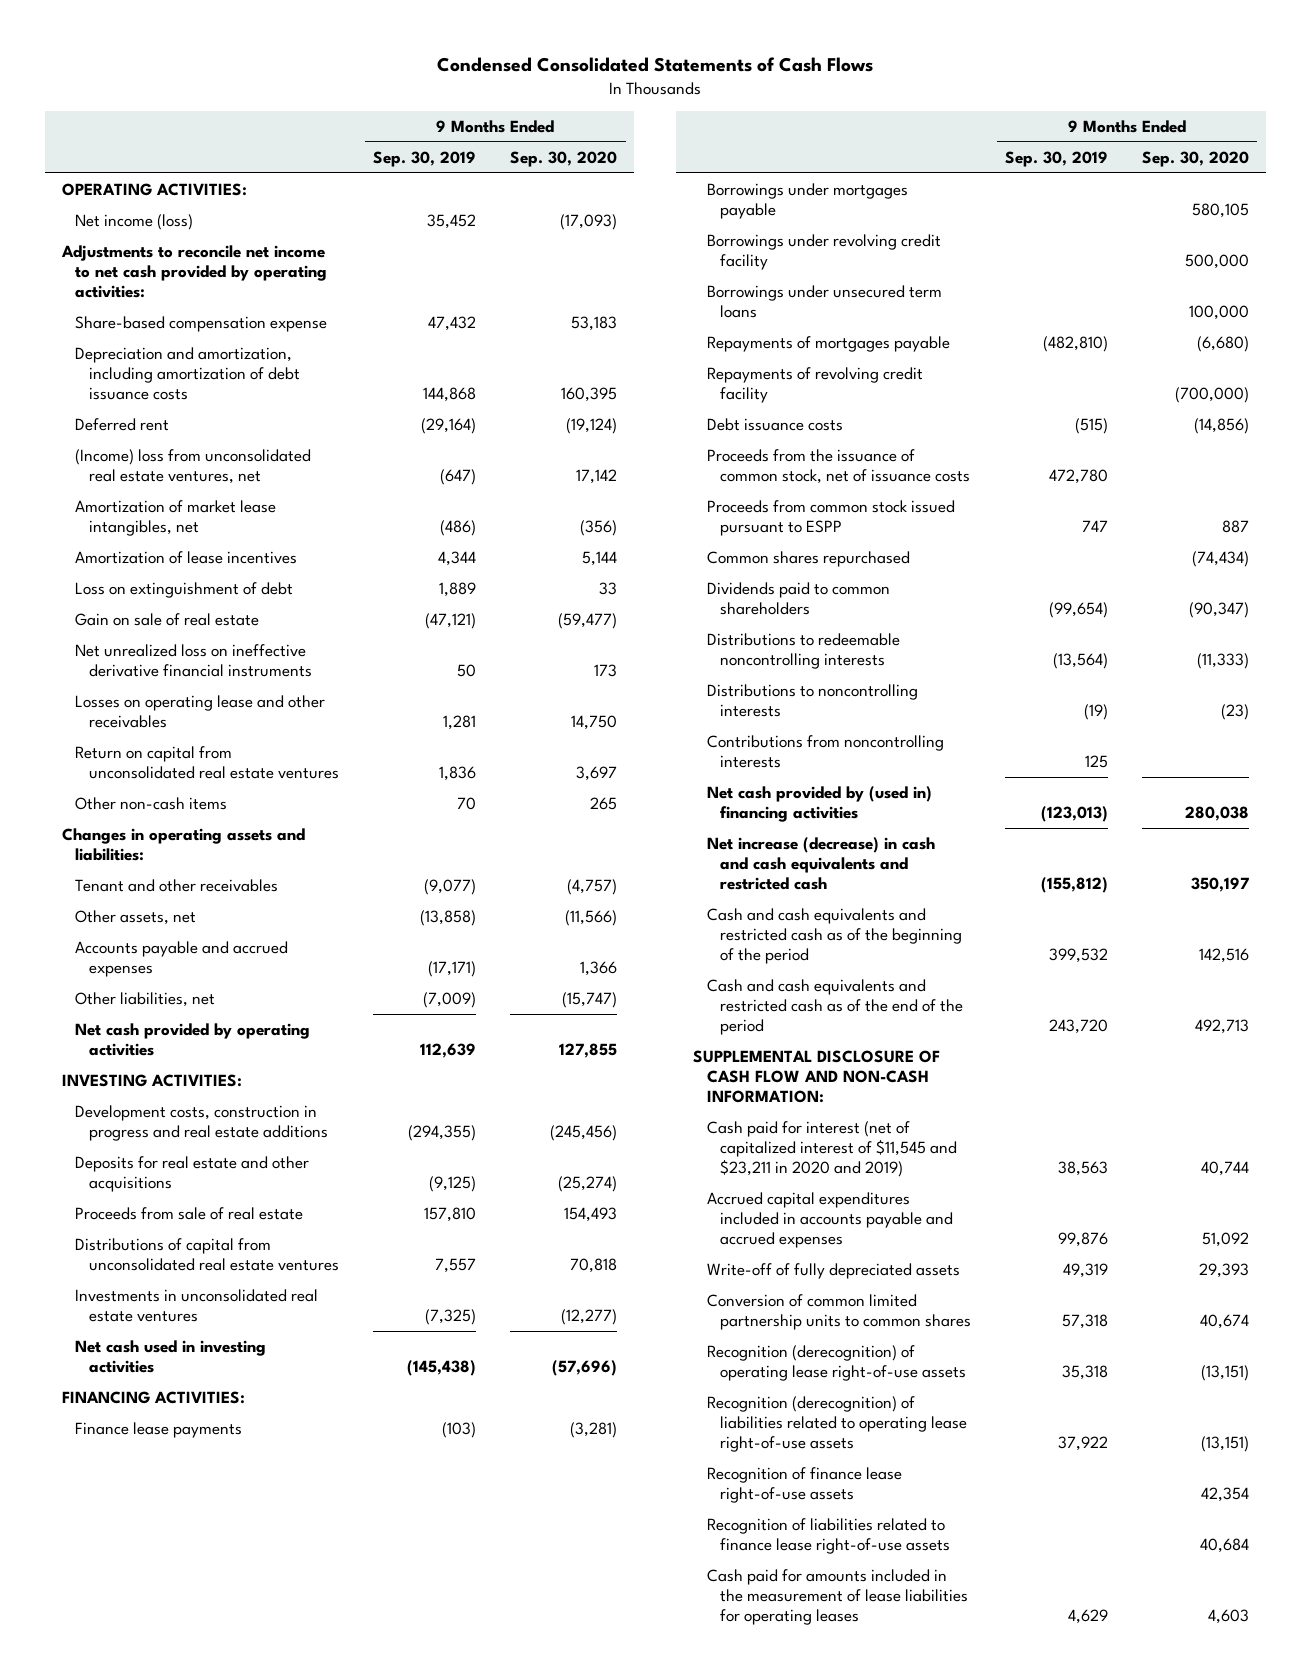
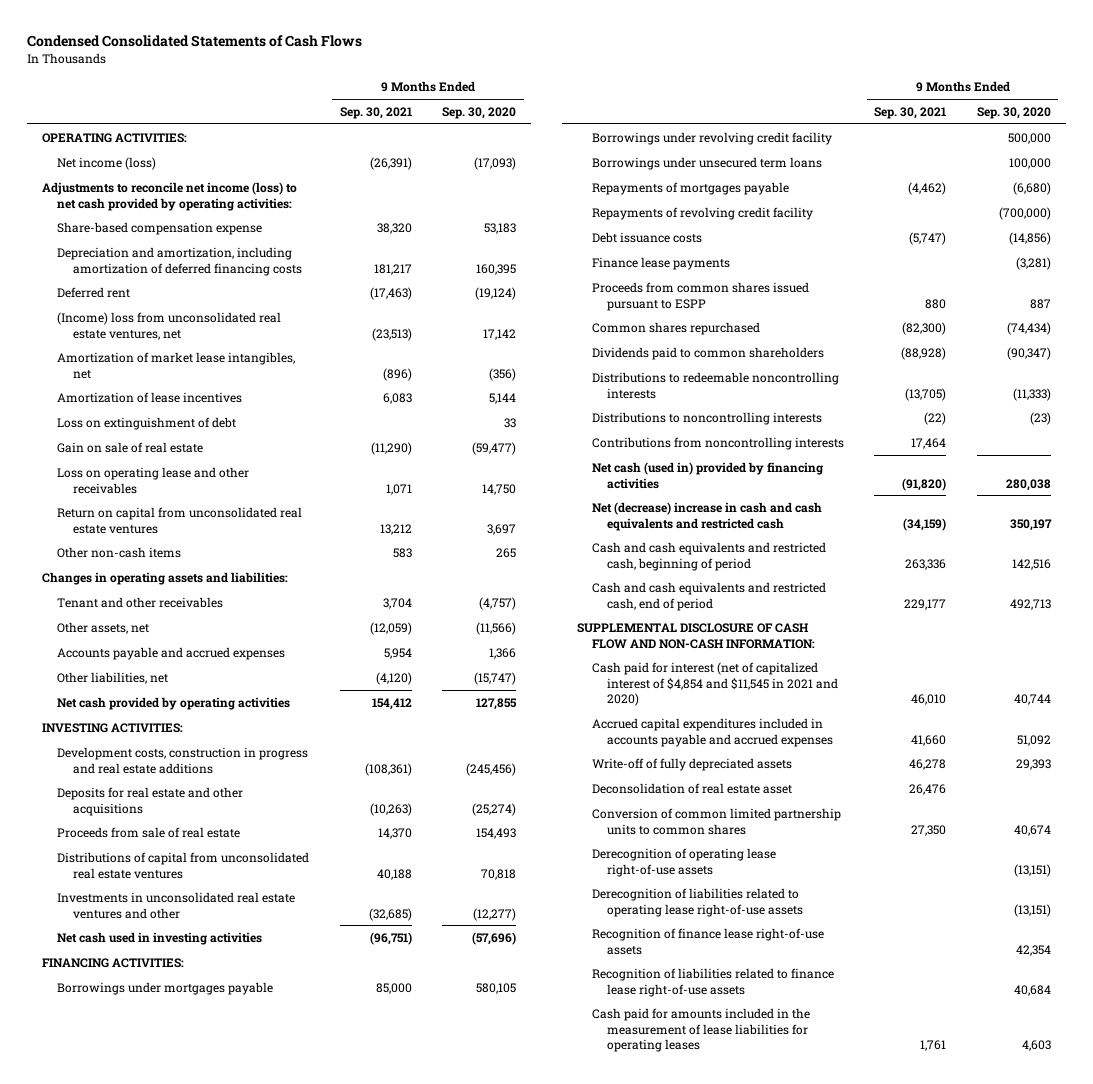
- | 9 Months Ended Sep. 30, 2019 | 9 Months Ended Sep. 30, 2020
+ | 9 Months Ended Sep. 30, 2021 | 9 Months Ended Sep. 30, 2020
- Adjustments to reconcile net income to net cash provided by operating activities:
+ Adjustments to reconcile net income (loss) to net cash provided by operating activities:
- Depreciation and amortization, including amortization of debt issuance costs | 144,868 | 160,395
+ Depreciation and amortization, including amortization of deferred financing costs | 181,217 | 160,395
- Net unrealized loss on ineffective derivative financial instruments | 50 | 173
- Losses on operating lease and other receivables | 1,281 | 14,750
+ Loss on operating lease and other receivables | 1,071 | 14,750
- Investments in unconsolidated real estate ventures | (7,325) | (12,277)
+ Investments in unconsolidated real estate ventures and other | (32,685) | (12,277)
- Proceeds from the issuance of common stock, net of issuance costs | 472,780 |
- Proceeds from common stock issued pursuant to ESPP | 747 | 887
moved down: Finance lease payments | | (3,281)
+ Proceeds from common shares issued pursuant to ESPP | 880 | 887
- Net cash provided by (used in) financing activities | (123,013) | 280,038
- Net increase (decrease) in cash and cash equivalents and restricted cash | (155,812) | 350,197
- Cash and cash equivalents and restricted cash as of the beginning of the period | 399,532 | 142,516
- Cash and cash equivalents and restricted cash as of the end of the period | 243,720 | 492,713
+ Net cash (used in) provided by financing activities | (91,820) | 280,038
+ Net (decrease) increase in cash and cash equivalents and restricted cash | (34,159) | 350,197
+ Cash and cash equivalents and restricted cash, beginning of period | 263,336 | 142,516
+ Cash and cash equivalents and restricted cash, end of period | 229,177 | 492,713
- Cash paid for interest (net of capitalized interest of $11,545 and $23,211 in 2020 and 2019) | 38,563 | 40,744
+ Cash paid for interest (net of capitalized interest of $4,854 and $11,545 in 2021 and 2020) | 46,010 | 40,744
+ Deconsolidation of real estate asset | 26,476 |
- Recognition (derecognition) of operating lease right-of-use assets | 35,318 | (13,151)
- Recognition (derecognition) of liabilities related to operating lease right-of-use assets | 37,922 | (13,151)
+ Derecognition of operating lease right-of-use assets | | (13,151)
+ Derecognition of liabilities related to operating lease right-of-use assets | | (13,151)

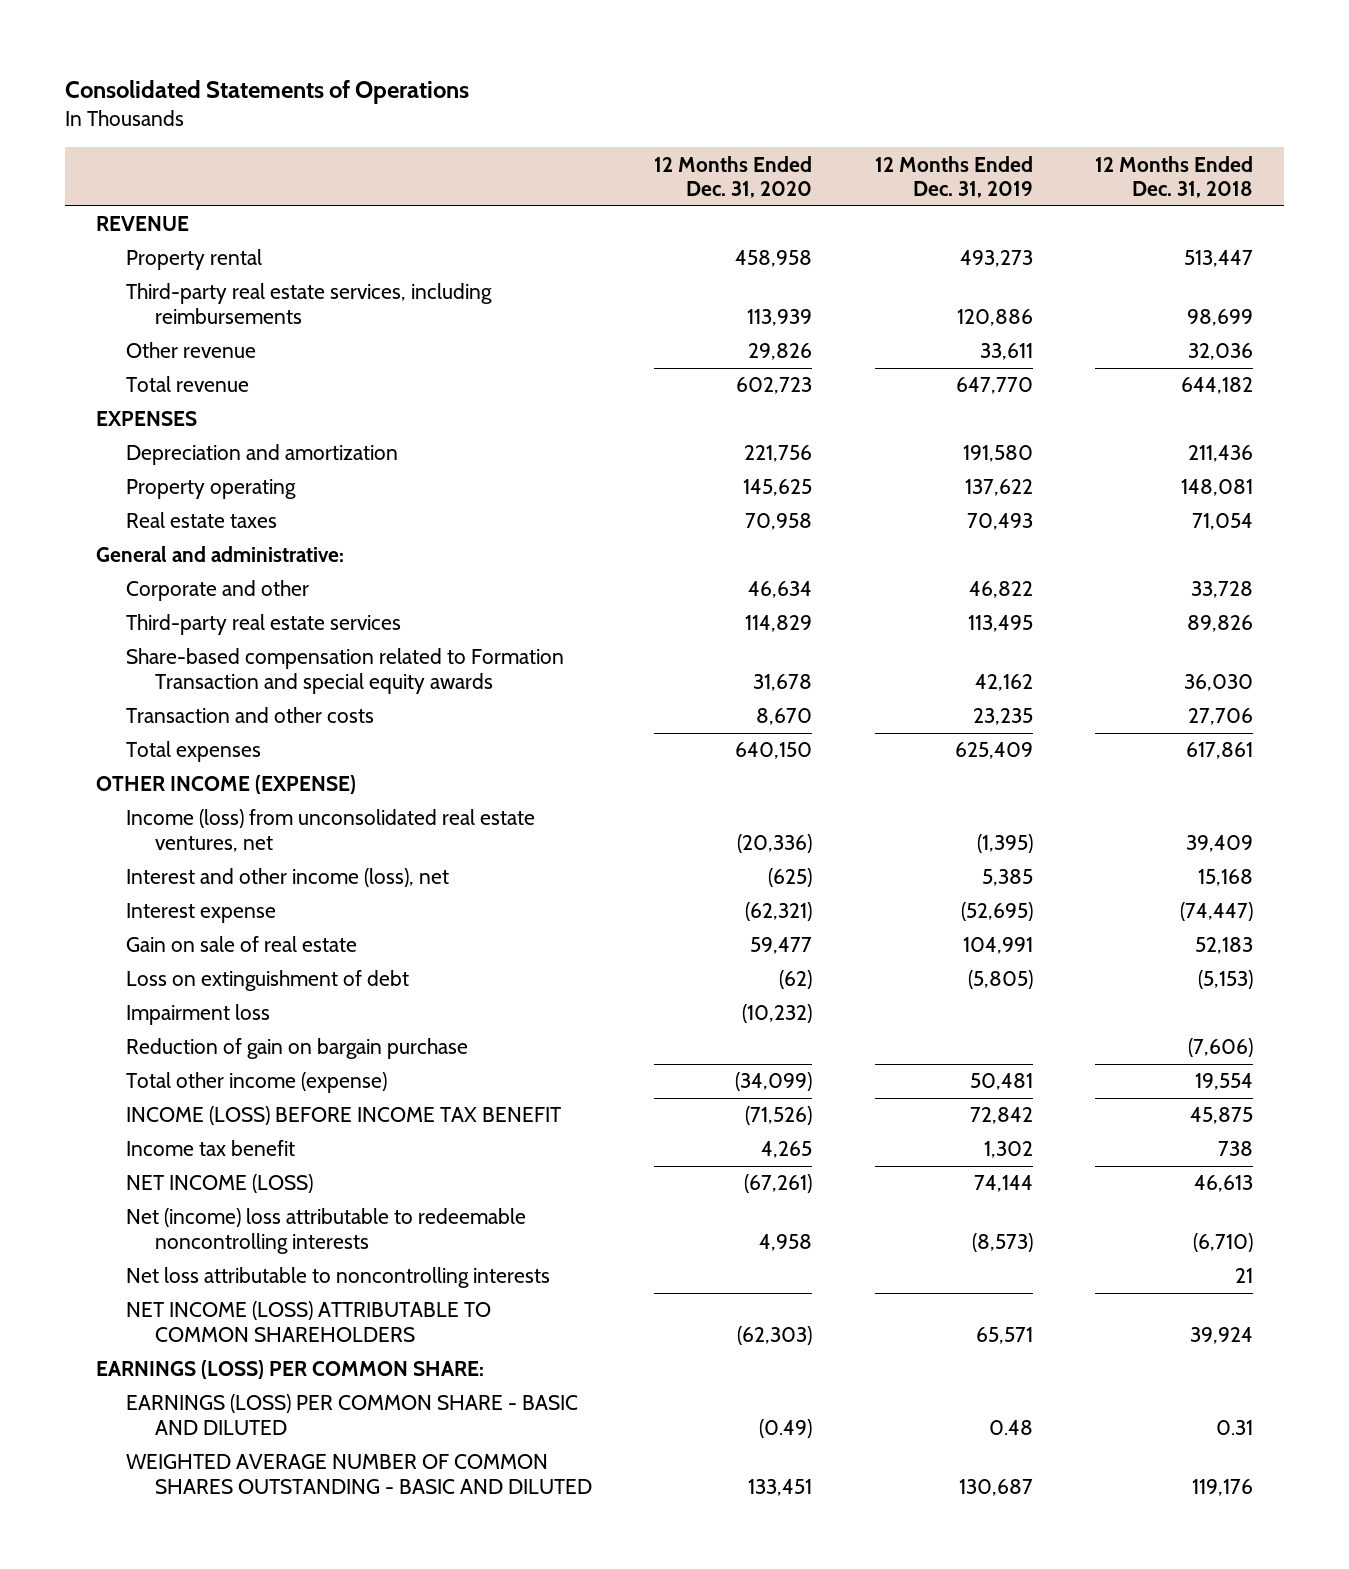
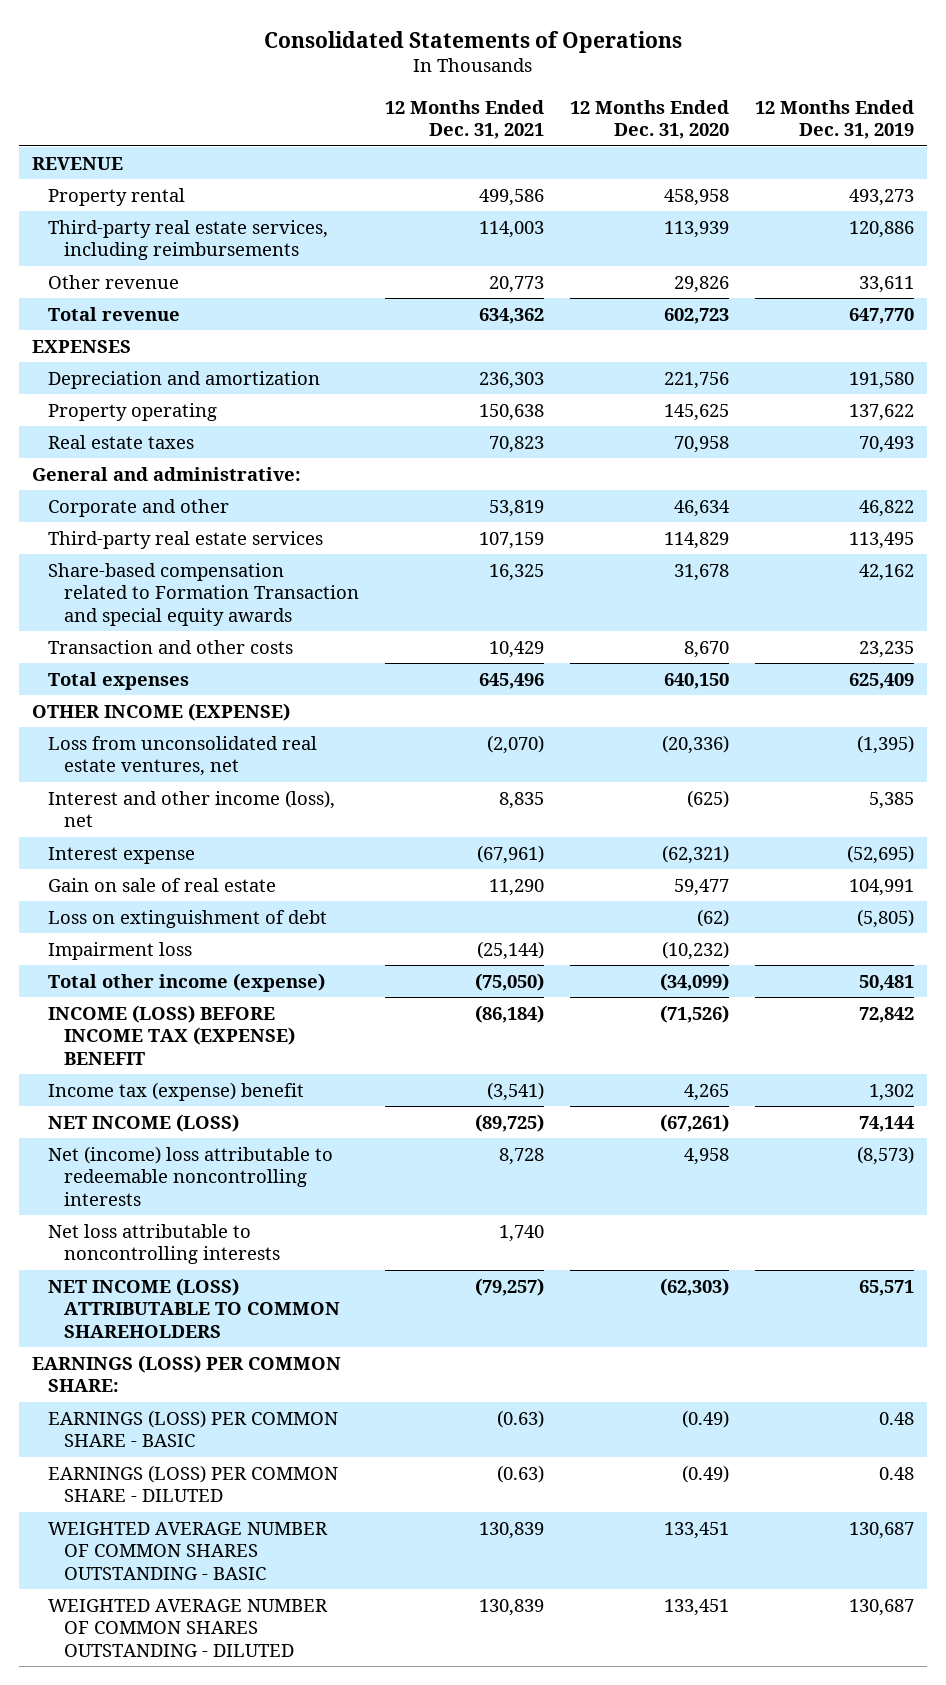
- | 12 Months Ended Dec. 31, 2020 | 12 Months Ended Dec. 31, 2019 | 12 Months Ended Dec. 31, 2018
+ | 12 Months Ended Dec. 31, 2021 | 12 Months Ended Dec. 31, 2020 | 12 Months Ended Dec. 31, 2019
- Income (loss) from unconsolidated real estate ventures, net | (20,336) | (1,395) | 39,409
+ Loss from unconsolidated real estate ventures, net | (2,070) | (20,336) | (1,395)
- Reduction of gain on bargain purchase | | | (7,606)
- INCOME (LOSS) BEFORE INCOME TAX BENEFIT | (71,526) | 72,842 | 45,875
- Income tax benefit | 4,265 | 1,302 | 738
+ INCOME (LOSS) BEFORE INCOME TAX (EXPENSE) BENEFIT | (86,184) | (71,526) | 72,842
+ Income tax (expense) benefit | (3,541) | 4,265 | 1,302
- EARNINGS (LOSS) PER COMMON SHARE - BASIC AND DILUTED | (0.49) | 0.48 | 0.31
- WEIGHTED AVERAGE NUMBER OF COMMON SHARES OUTSTANDING - BASIC AND DILUTED | 133,451 | 130,687 | 119,176
+ EARNINGS (LOSS) PER COMMON SHARE - BASIC | (0.63) | (0.49) | 0.48
+ EARNINGS (LOSS) PER COMMON SHARE - DILUTED | (0.63) | (0.49) | 0.48
+ WEIGHTED AVERAGE NUMBER OF COMMON SHARES OUTSTANDING - BASIC | 130,839 | 133,451 | 130,687
+ WEIGHTED AVERAGE NUMBER OF COMMON SHARES OUTSTANDING - DILUTED | 130,839 | 133,451 | 130,687

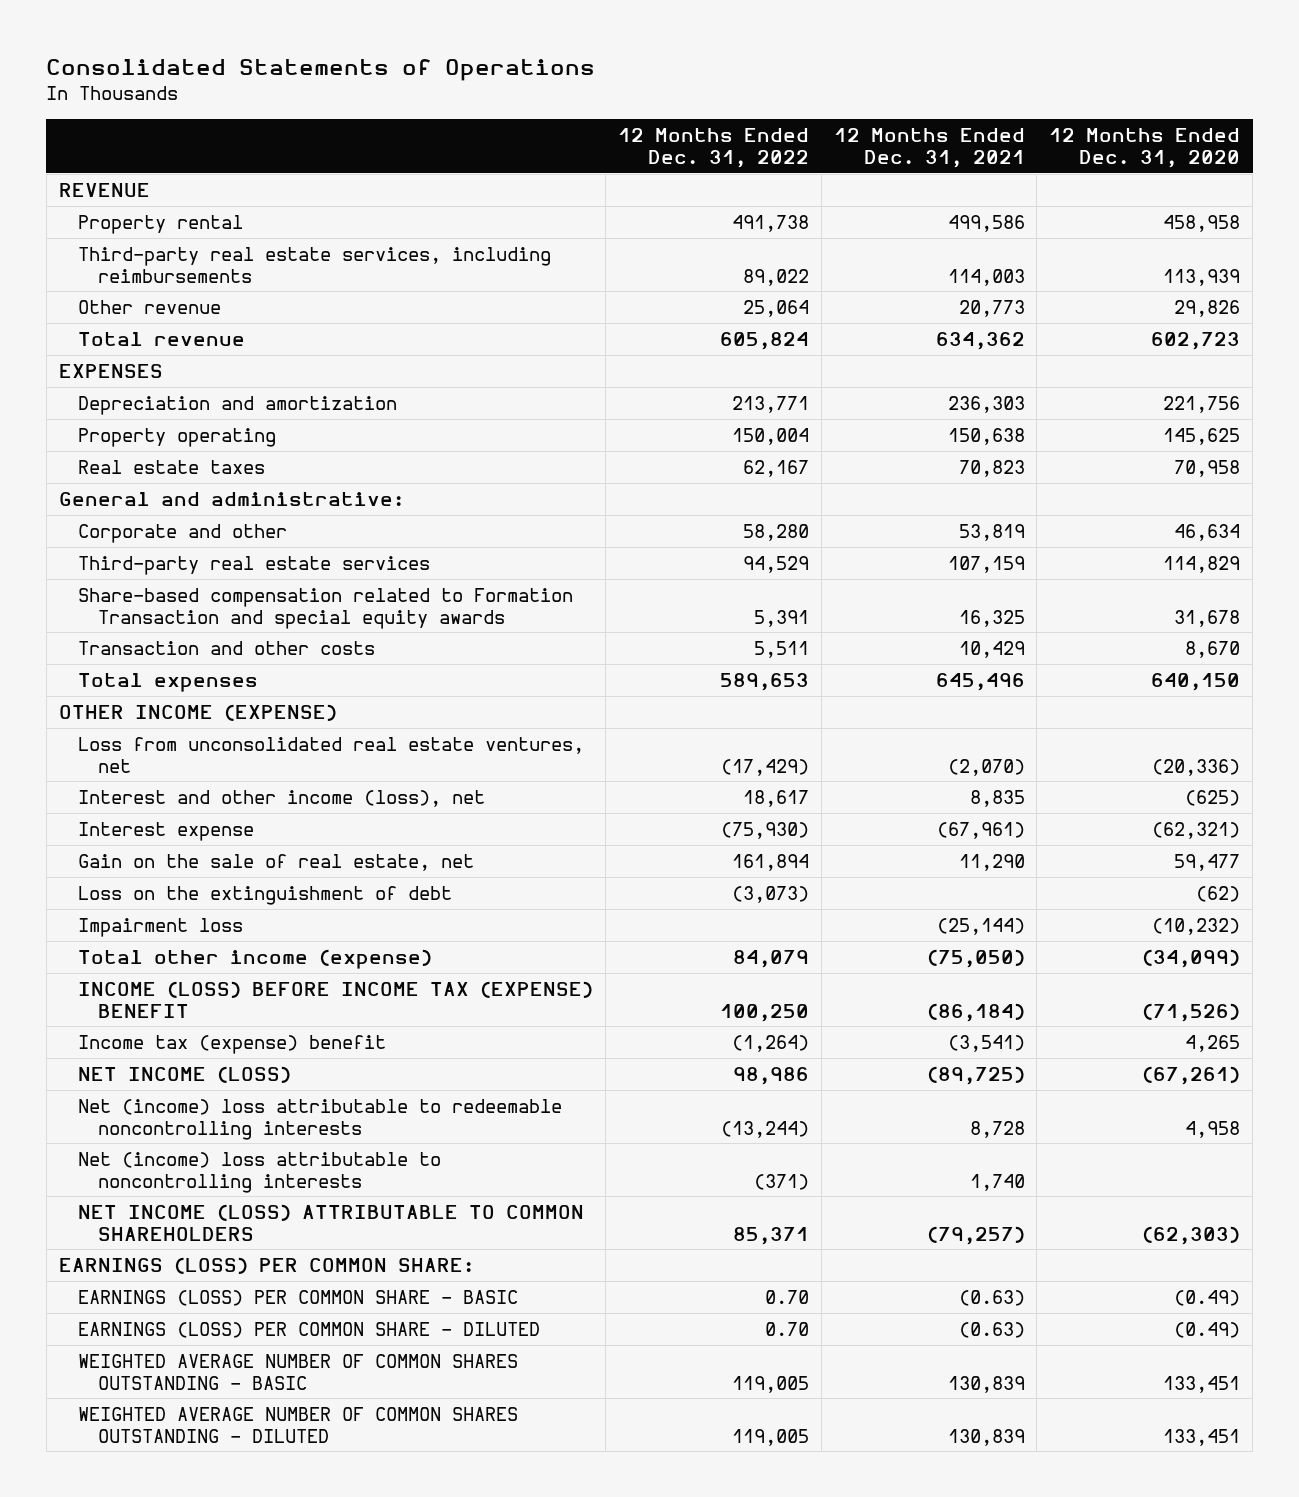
- | 12 Months Ended Dec. 31, 2021 | 12 Months Ended Dec. 31, 2020 | 12 Months Ended Dec. 31, 2019
+ | 12 Months Ended Dec. 31, 2022 | 12 Months Ended Dec. 31, 2021 | 12 Months Ended Dec. 31, 2020
- Gain on sale of real estate | 11,290 | 59,477 | 104,991
- Loss on extinguishment of debt | | (62) | (5,805)
+ Gain on the sale of real estate, net | 161,894 | 11,290 | 59,477
+ Loss on the extinguishment of debt | (3,073) | | (62)
- Net loss attributable to noncontrolling interests | 1,740 | |
+ Net (income) loss attributable to noncontrolling interests | (371) | 1,740 |

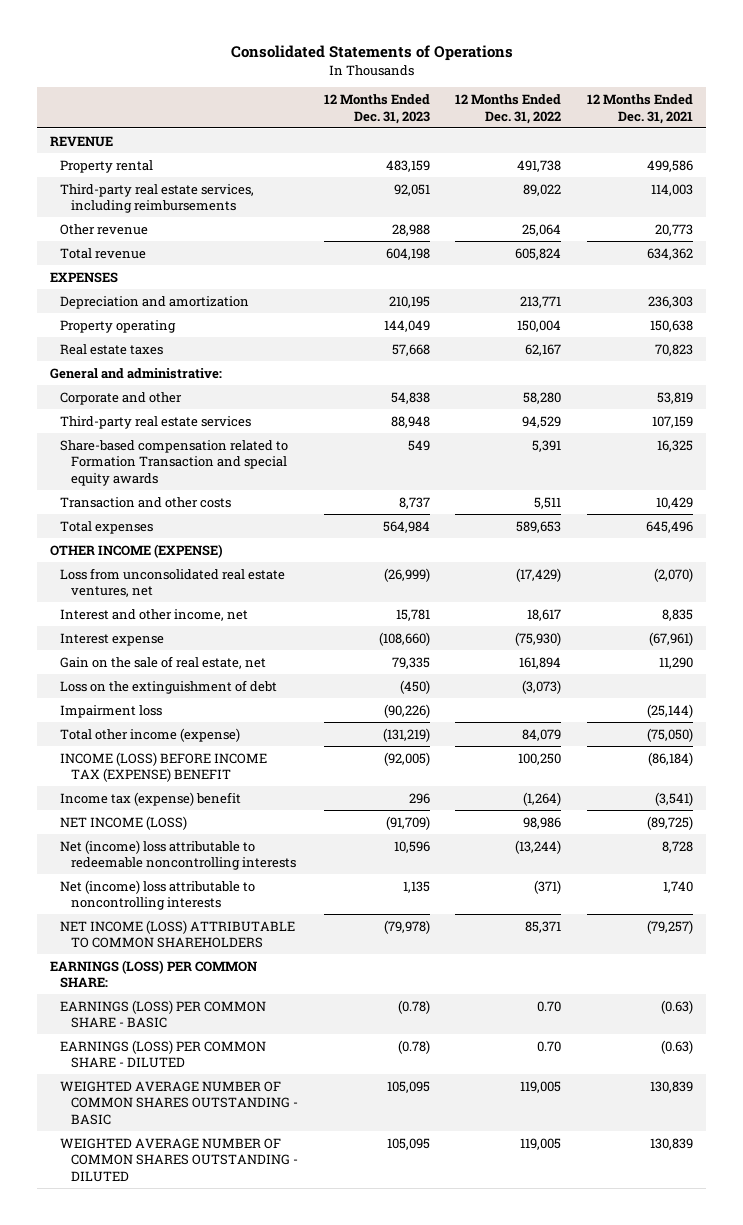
- | 12 Months Ended Dec. 31, 2022 | 12 Months Ended Dec. 31, 2021 | 12 Months Ended Dec. 31, 2020
+ | 12 Months Ended Dec. 31, 2023 | 12 Months Ended Dec. 31, 2022 | 12 Months Ended Dec. 31, 2021
- Interest and other income (loss), net | 18,617 | 8,835 | (625)
+ Interest and other income, net | 15,781 | 18,617 | 8,835

